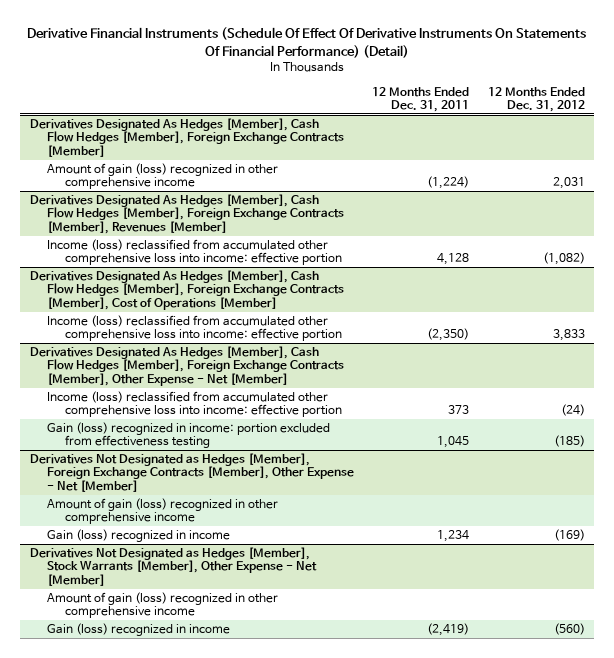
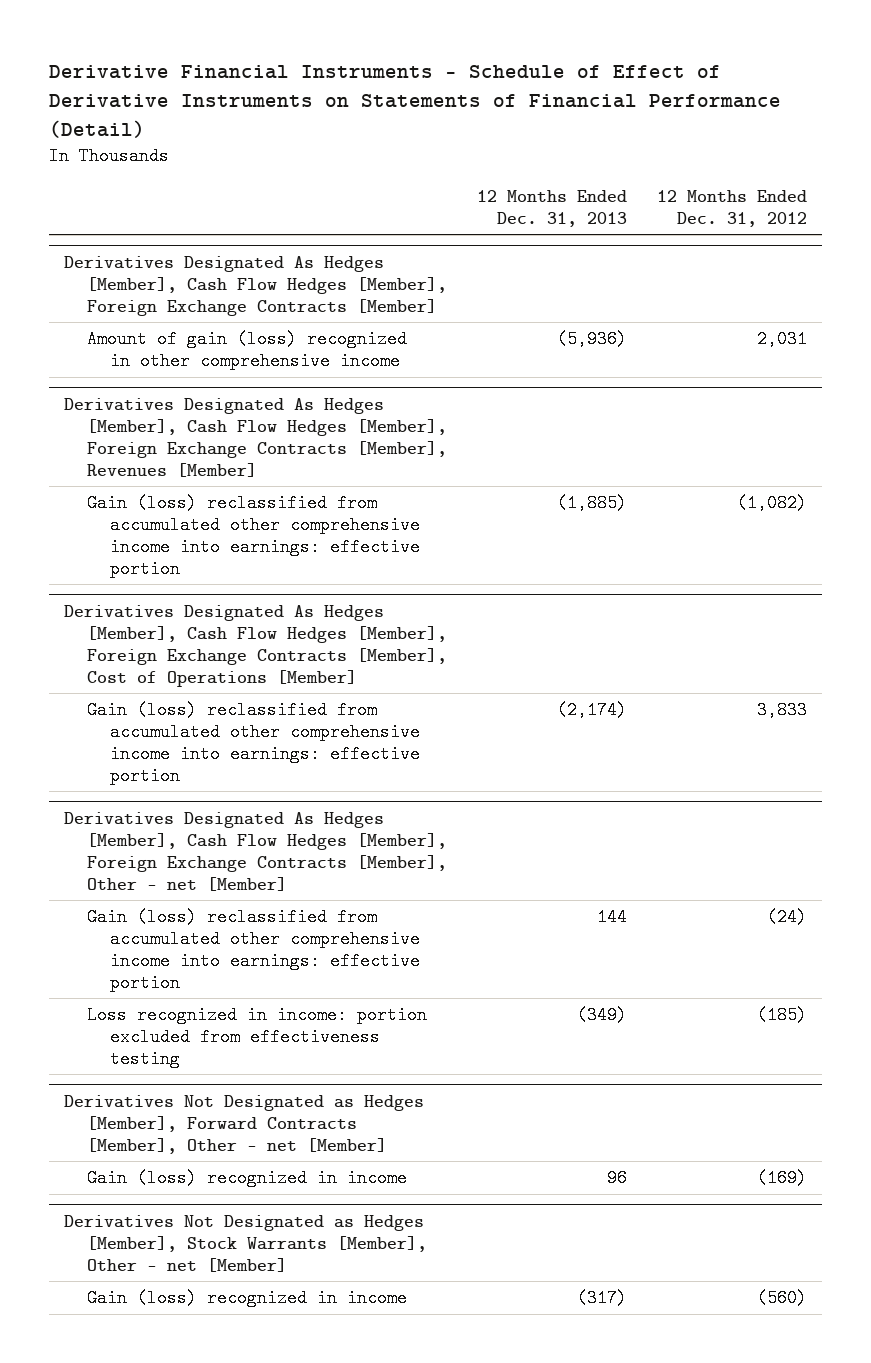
- Derivative Financial Instruments (Schedule Of Effect Of Derivative Instruments On Statements Of Financial Performance) (Detail)
+ Derivative Financial Instruments - Schedule of Effect of Derivative Instruments on Statements of Financial Performance (Detail)
- | 12 Months Ended Dec. 31, 2011 | 12 Months Ended Dec. 31, 2012
+ | 12 Months Ended Dec. 31, 2013 | 12 Months Ended Dec. 31, 2012
@ Derivatives Designated As Hedges [Member], Cash Flow Hedges [Member], Foreign Exchange Contracts [Member], Revenues [Member]
- Income (loss) reclassified from accumulated other comprehensive loss into income: effective portion | 4,128 | (1,082)
+ Gain (loss) reclassified from accumulated other comprehensive income into earnings: effective portion | (1,885) | (1,082)
@ Derivatives Designated As Hedges [Member], Cash Flow Hedges [Member], Foreign Exchange Contracts [Member], Cost of Operations [Member]
- Income (loss) reclassified from accumulated other comprehensive loss into income: effective portion | (2,350) | 3,833
- Derivatives Designated As Hedges [Member], Cash Flow Hedges [Member], Foreign Exchange Contracts [Member], Other Expense - Net [Member]
- Income (loss) reclassified from accumulated other comprehensive loss into income: effective portion | 373 | (24)
- Gain (loss) recognized in income: portion excluded from effectiveness testing | 1,045 | (185)
- Derivatives Not Designated as Hedges [Member], Foreign Exchange Contracts [Member], Other Expense - Net [Member]
- Amount of gain (loss) recognized in other comprehensive income
@ Derivatives Designated As Hedges [Member], Cash Flow Hedges [Member], Foreign Exchange Contracts [Member], Cost of Operations [Member]
+ Gain (loss) reclassified from accumulated other comprehensive income into earnings: effective portion | (2,174) | 3,833
+ Derivatives Designated As Hedges [Member], Cash Flow Hedges [Member], Foreign Exchange Contracts [Member], Other - net [Member]
+ Gain (loss) reclassified from accumulated other comprehensive income into earnings: effective portion | 144 | (24)
+ Loss recognized in income: portion excluded from effectiveness testing | (349) | (185)
+ Derivatives Not Designated as Hedges [Member], Forward Contracts [Member], Other - net [Member]
- Derivatives Not Designated as Hedges [Member], Stock Warrants [Member], Other Expense - Net [Member]
- Amount of gain (loss) recognized in other comprehensive income
+ Derivatives Not Designated as Hedges [Member], Stock Warrants [Member], Other - net [Member]

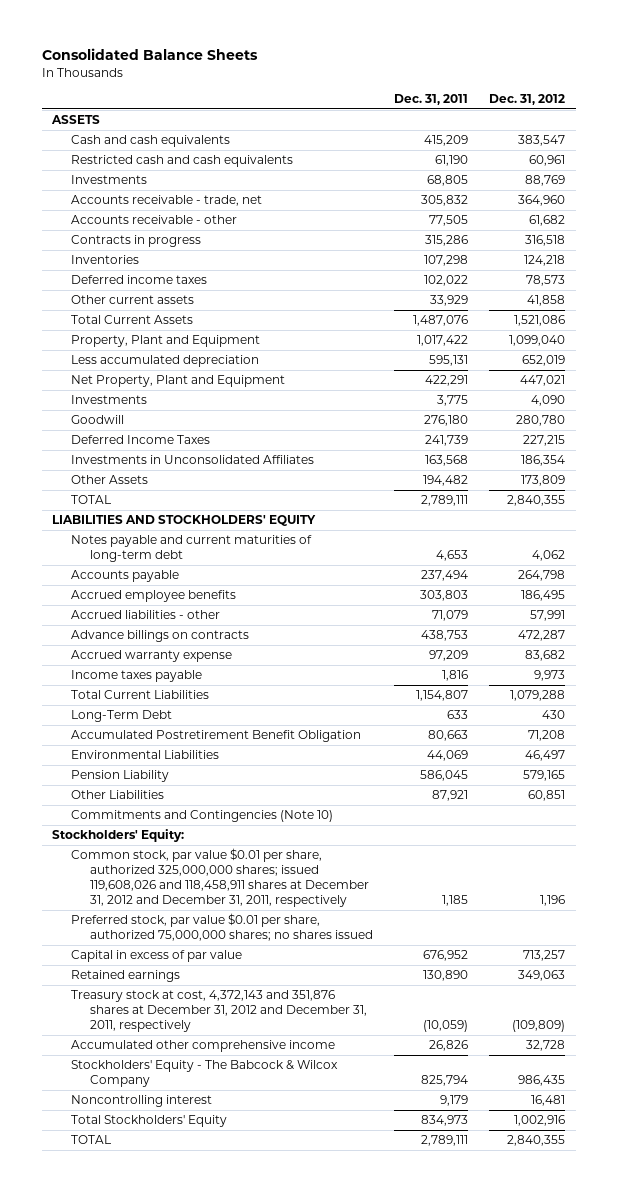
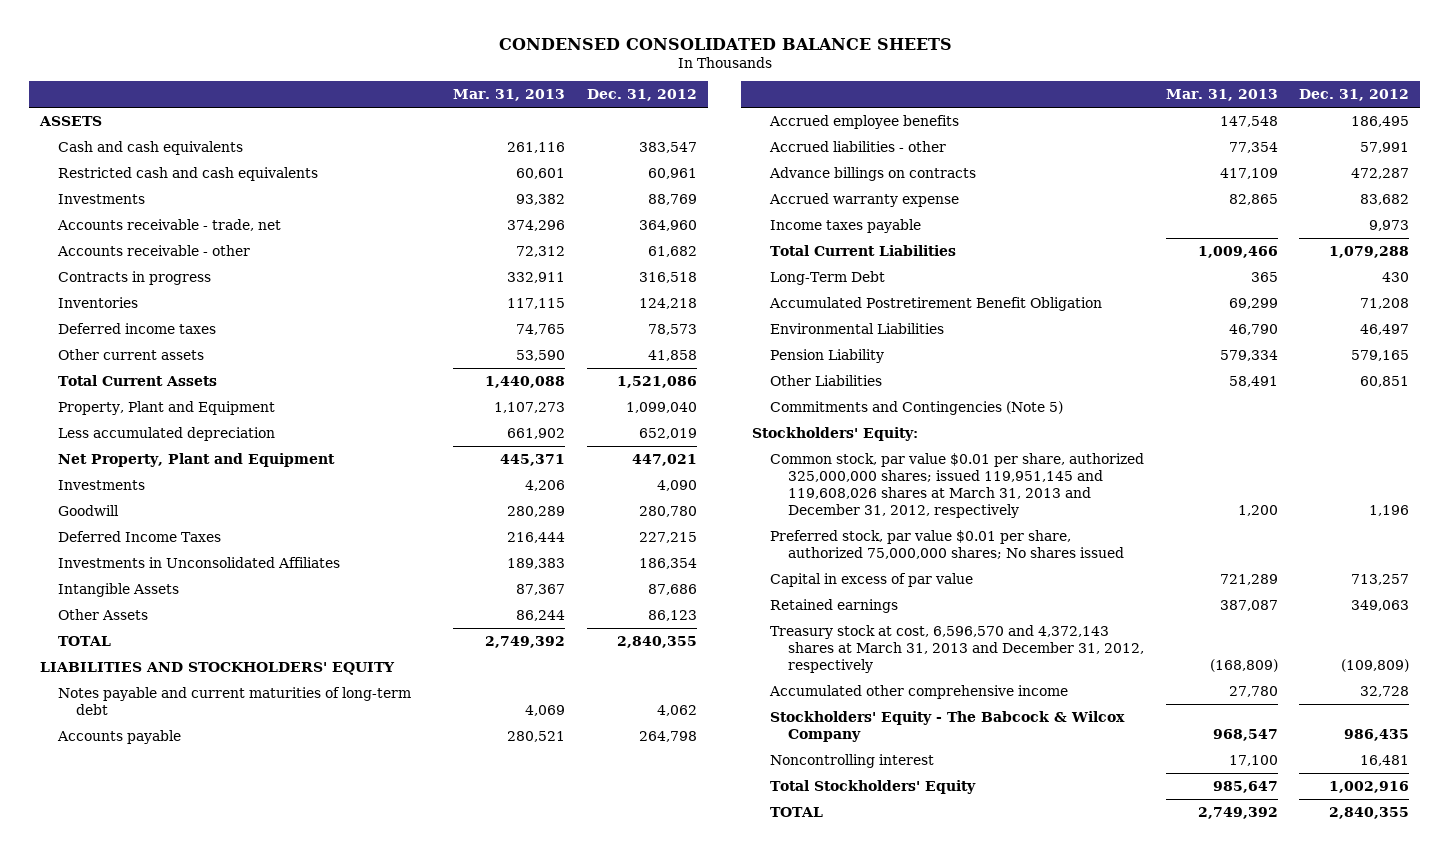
- Consolidated Balance Sheets
+ CONDENSED CONSOLIDATED BALANCE SHEETS
- | Dec. 31, 2011 | Dec. 31, 2012
+ | Mar. 31, 2013 | Dec. 31, 2012
- Other Assets | 194,482 | 173,809
+ Intangible Assets | 87,367 | 87,686
+ Other Assets | 86,244 | 86,123
- Commitments and Contingencies (Note 10)
+ Commitments and Contingencies (Note 5)
- Common stock, par value $0.01 per share, authorized 325,000,000 shares; issued 119,608,026 and 118,458,911 shares at December 31, 2012 and December 31, 2011, respectively | 1,185 | 1,196
- Preferred stock, par value $0.01 per share, authorized 75,000,000 shares; no shares issued
+ Common stock, par value $0.01 per share, authorized 325,000,000 shares; issued 119,951,145 and 119,608,026 shares at March 31, 2013 and December 31, 2012, respectively | 1,200 | 1,196
+ Preferred stock, par value $0.01 per share, authorized 75,000,000 shares; No shares issued
- Treasury stock at cost, 4,372,143 and 351,876 shares at December 31, 2012 and December 31, 2011, respectively | (10,059) | (109,809)
+ Treasury stock at cost, 6,596,570 and 4,372,143 shares at March 31, 2013 and December 31, 2012, respectively | (168,809) | (109,809)

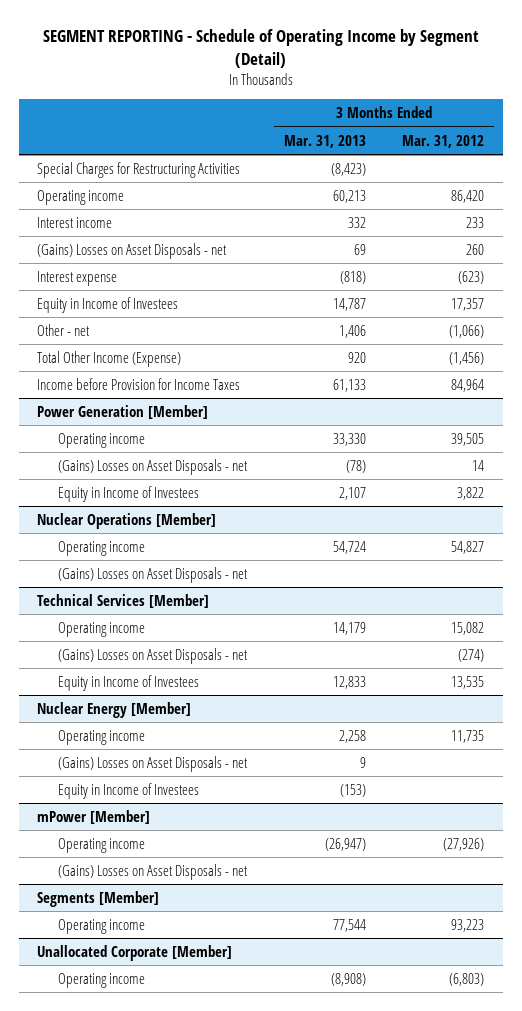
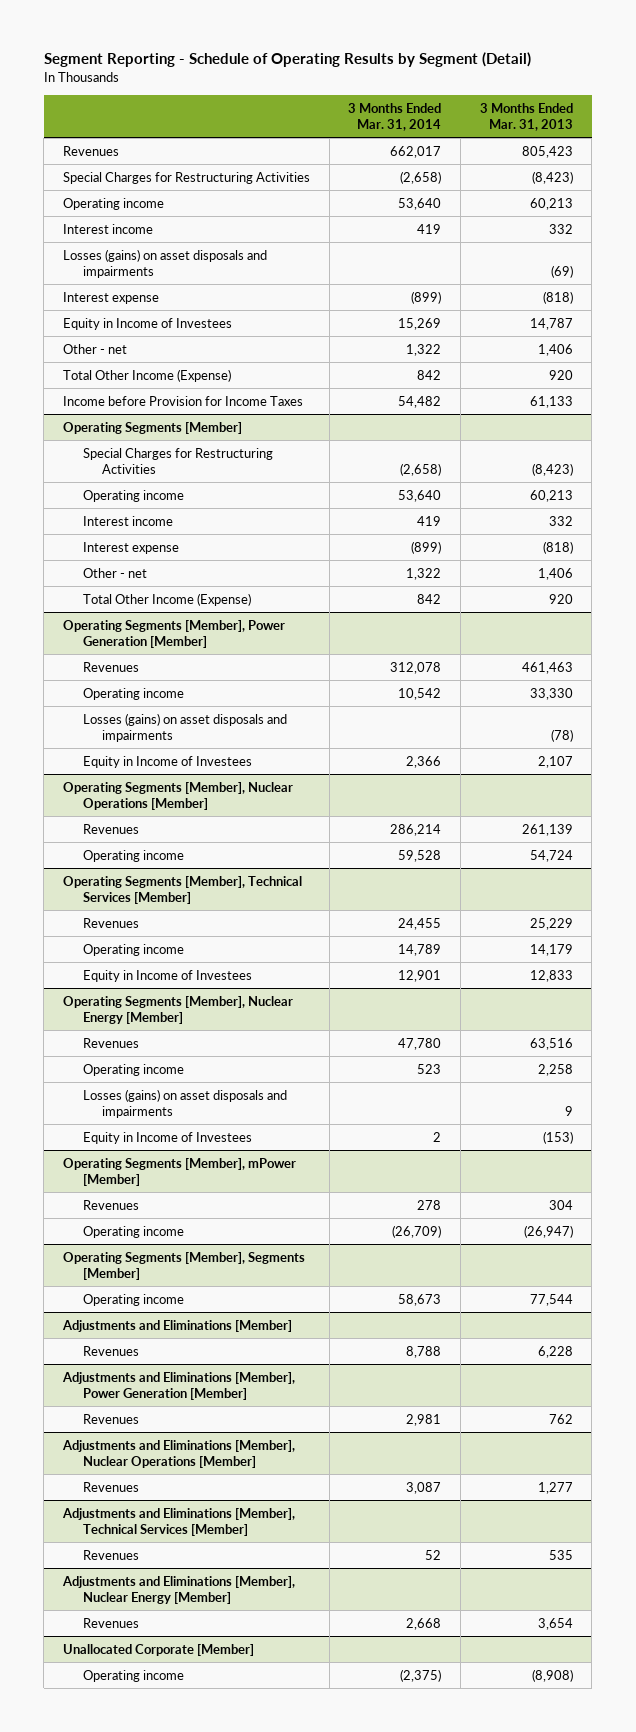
- SEGMENT REPORTING - Schedule of Operating Income by Segment (Detail)
+ Segment Reporting - Schedule of Operating Results by Segment (Detail)
- | 3 Months Ended Mar. 31, 2013 | 3 Months Ended Mar. 31, 2012
+ | 3 Months Ended Mar. 31, 2014 | 3 Months Ended Mar. 31, 2013
+ Revenues | 662,017 | 805,423
- (Gains) Losses on Asset Disposals - net | 69 | 260
+ Losses (gains) on asset disposals and impairments | | (69)
- Power Generation [Member]
+ Operating Segments [Member]
+ Special Charges for Restructuring Activities | (2,658) | (8,423)
+ Operating income | 53,640 | 60,213
+ Interest income | 419 | 332
+ Interest expense | (899) | (818)
+ Other - net | 1,322 | 1,406
+ Total Other Income (Expense) | 842 | 920
+ Operating Segments [Member], Power Generation [Member]
+ Revenues | 312,078 | 461,463
- (Gains) Losses on Asset Disposals - net | (78) | 14
+ Losses (gains) on asset disposals and impairments | | (78)
- Nuclear Operations [Member]
+ Operating Segments [Member], Nuclear Operations [Member]
+ Revenues | 286,214 | 261,139
- (Gains) Losses on Asset Disposals - net
- Technical Services [Member]
+ Operating Segments [Member], Technical Services [Member]
+ Revenues | 24,455 | 25,229
- (Gains) Losses on Asset Disposals - net | | (274)
- Nuclear Energy [Member]
+ Operating Segments [Member], Nuclear Energy [Member]
+ Revenues | 47,780 | 63,516
- (Gains) Losses on Asset Disposals - net | 9 |
+ Losses (gains) on asset disposals and impairments | | 9
- mPower [Member]
+ Operating Segments [Member], mPower [Member]
+ Revenues | 278 | 304
- (Gains) Losses on Asset Disposals - net
- Segments [Member]
+ Operating Segments [Member], Segments [Member]
+ Adjustments and Eliminations [Member]
+ Revenues | 8,788 | 6,228
+ Adjustments and Eliminations [Member], Power Generation [Member]
+ Revenues | 2,981 | 762
+ Adjustments and Eliminations [Member], Nuclear Operations [Member]
+ Revenues | 3,087 | 1,277
+ Adjustments and Eliminations [Member], Technical Services [Member]
+ Revenues | 52 | 535
+ Adjustments and Eliminations [Member], Nuclear Energy [Member]
+ Revenues | 2,668 | 3,654

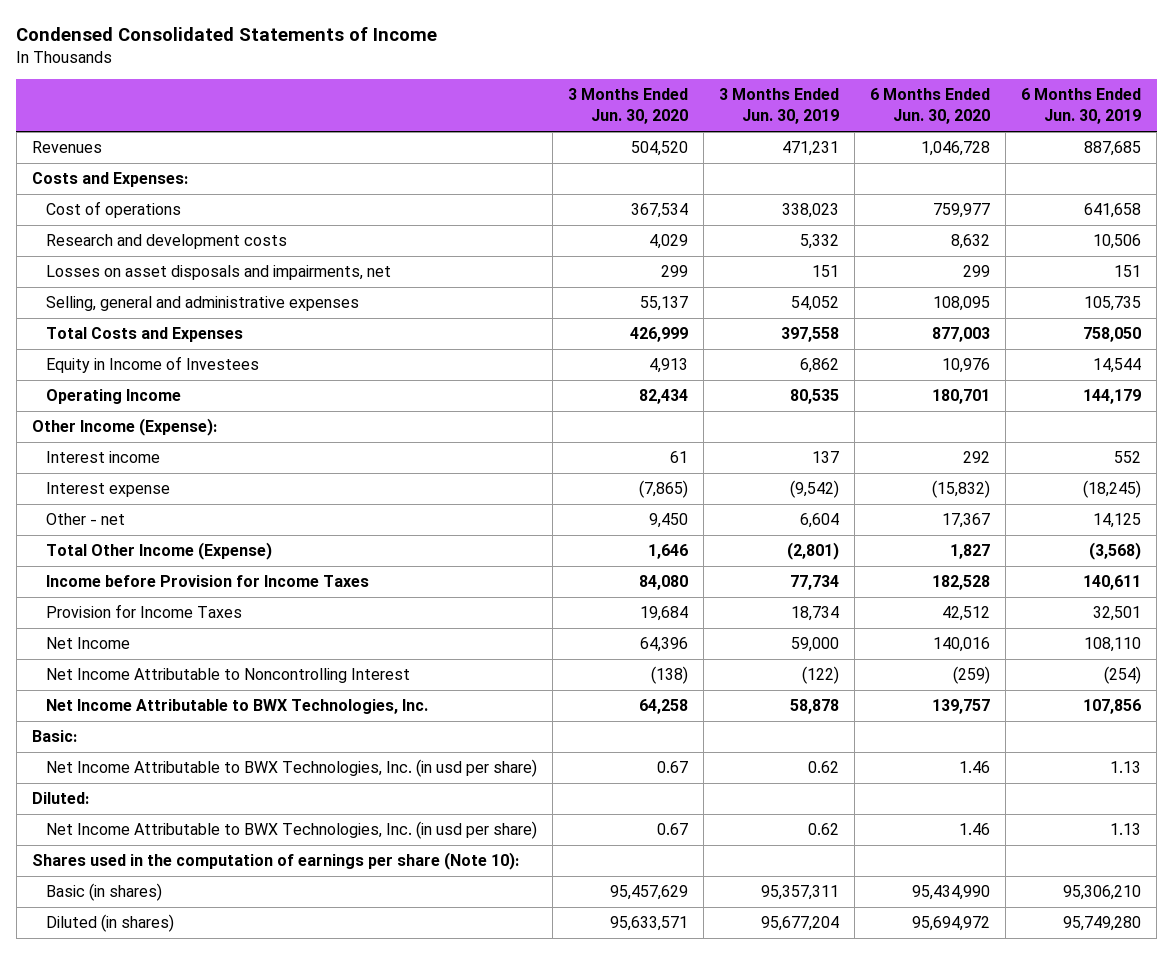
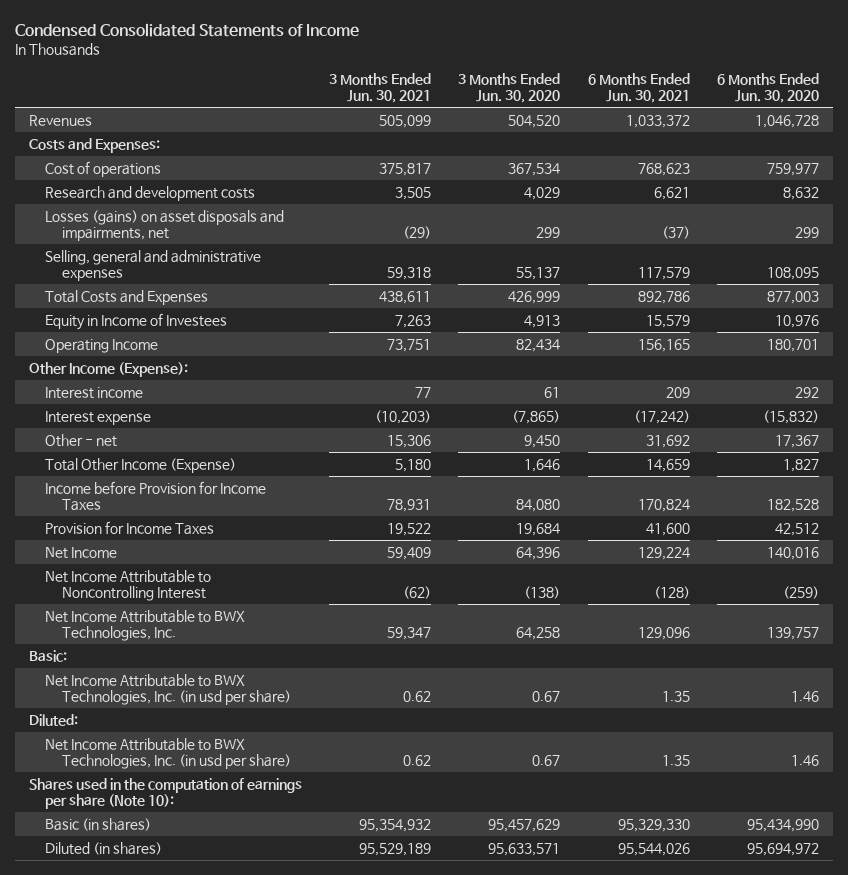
- | 3 Months Ended Jun. 30, 2020 | 3 Months Ended Jun. 30, 2019 | 6 Months Ended Jun. 30, 2020 | 6 Months Ended Jun. 30, 2019
+ | 3 Months Ended Jun. 30, 2021 | 3 Months Ended Jun. 30, 2020 | 6 Months Ended Jun. 30, 2021 | 6 Months Ended Jun. 30, 2020
- Losses on asset disposals and impairments, net | 299 | 151 | 299 | 151
+ Losses (gains) on asset disposals and impairments, net | (29) | 299 | (37) | 299

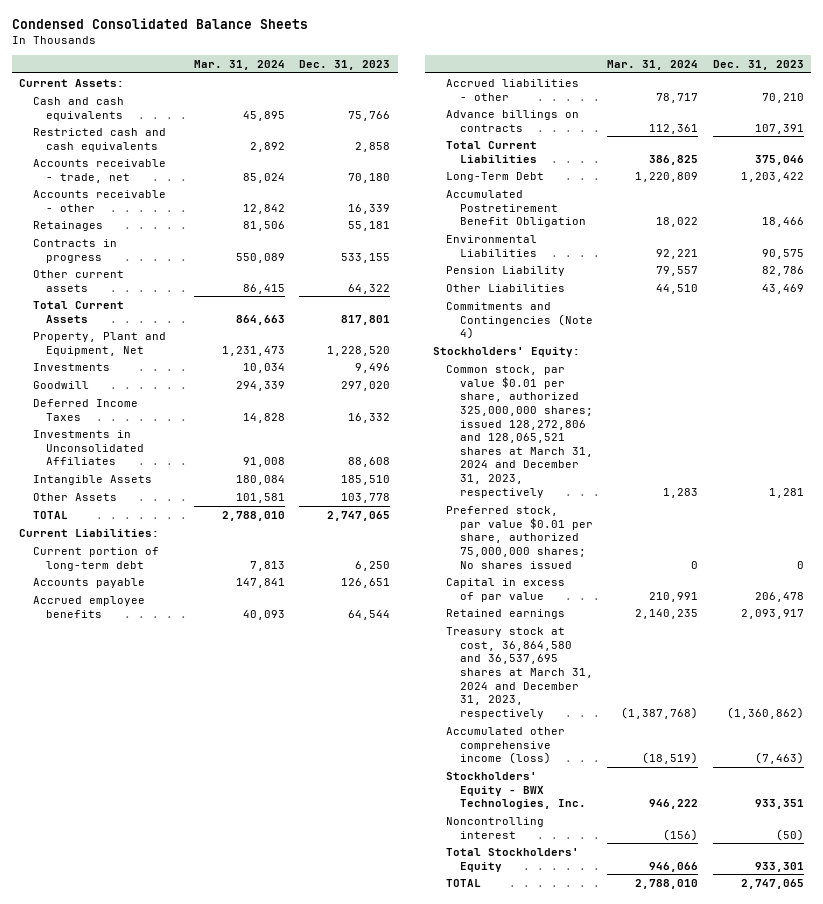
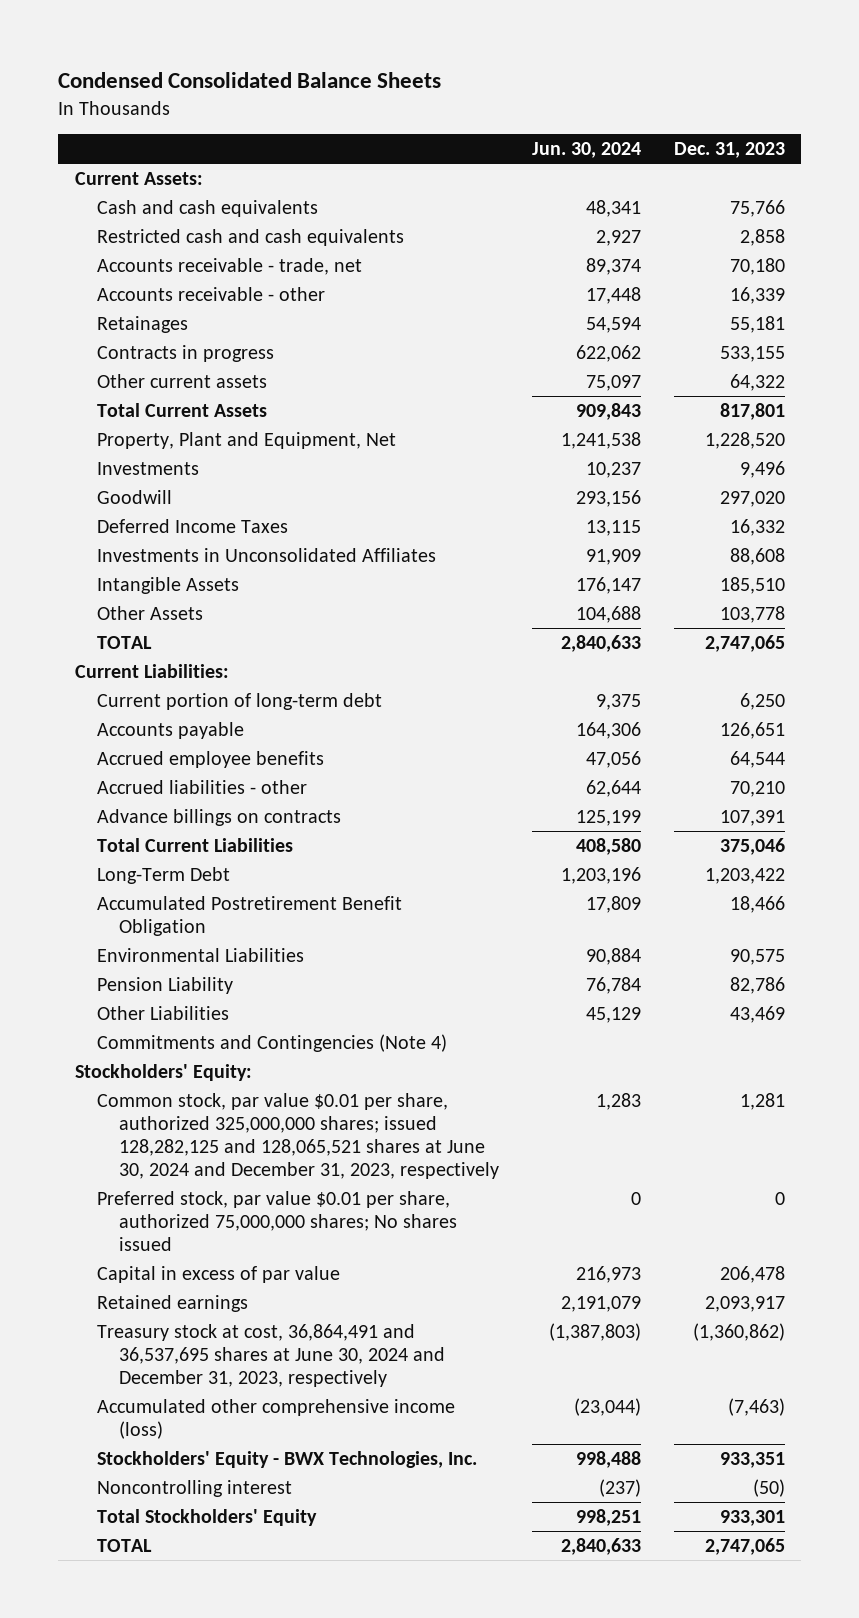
- | Mar. 31, 2024 | Dec. 31, 2023
+ | Jun. 30, 2024 | Dec. 31, 2023
- Common stock, par value $0.01 per share, authorized 325,000,000 shares; issued 128,272,806 and 128,065,521 shares at March 31, 2024 and December 31, 2023, respectively | 1,283 | 1,281
+ Common stock, par value $0.01 per share, authorized 325,000,000 shares; issued 128,282,125 and 128,065,521 shares at June 30, 2024 and December 31, 2023, respectively | 1,283 | 1,281
- Treasury stock at cost, 36,864,580 and 36,537,695 shares at March 31, 2024 and December 31, 2023, respectively | (1,387,768) | (1,360,862)
+ Treasury stock at cost, 36,864,491 and 36,537,695 shares at June 30, 2024 and December 31, 2023, respectively | (1,387,803) | (1,360,862)

